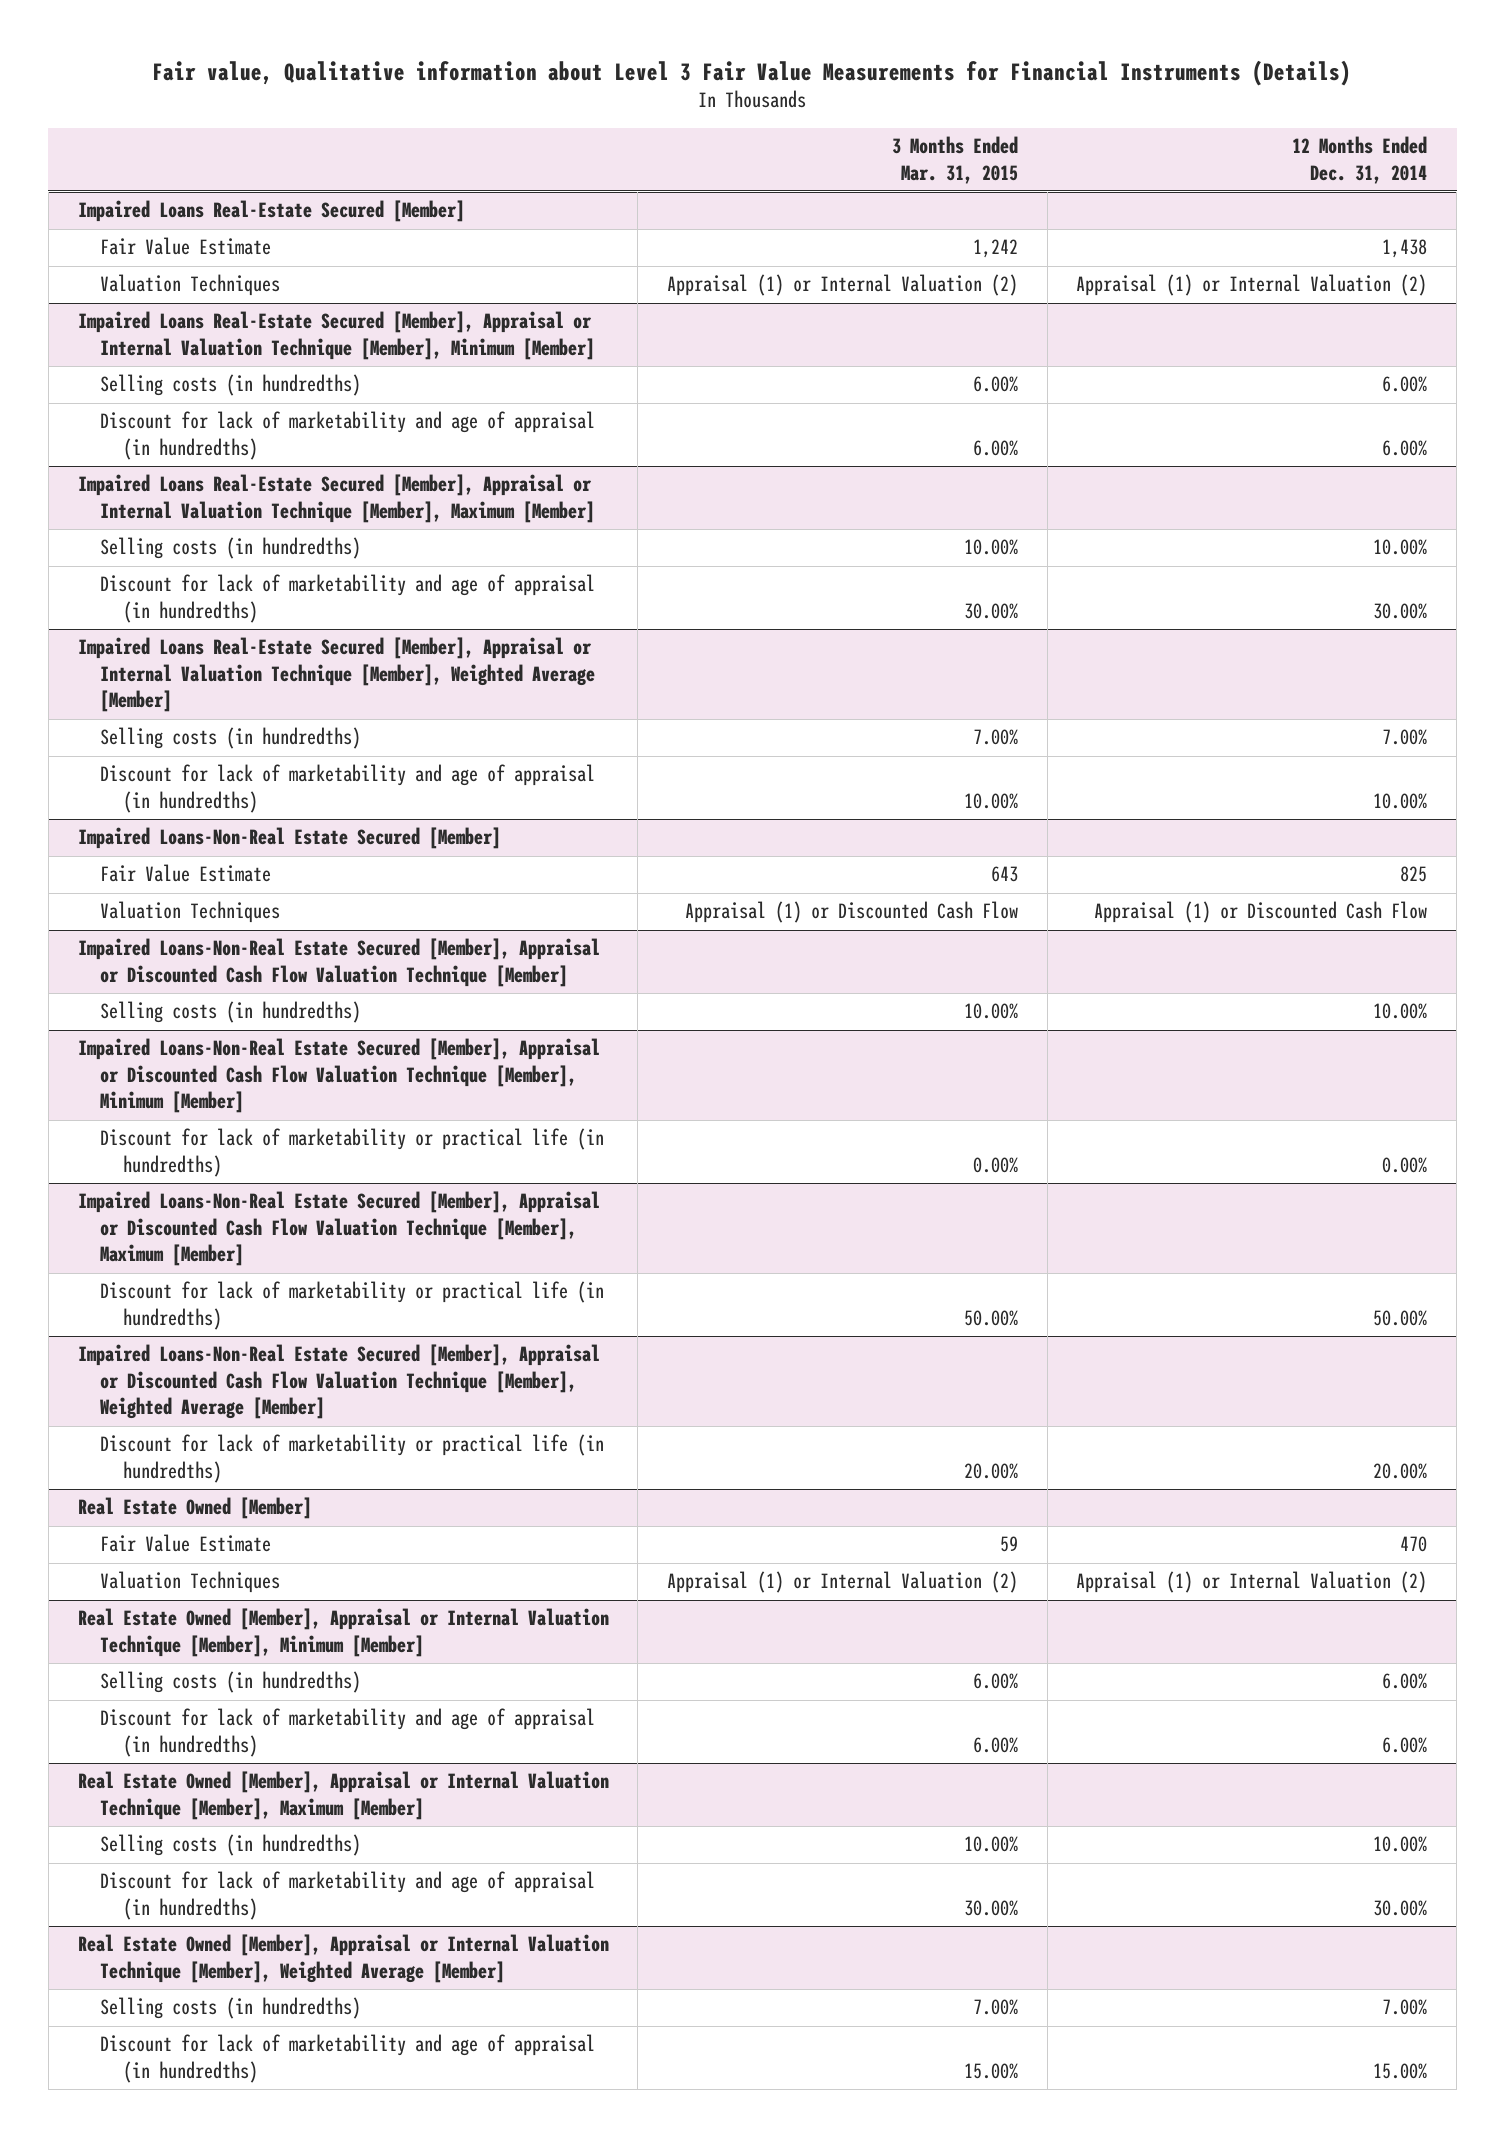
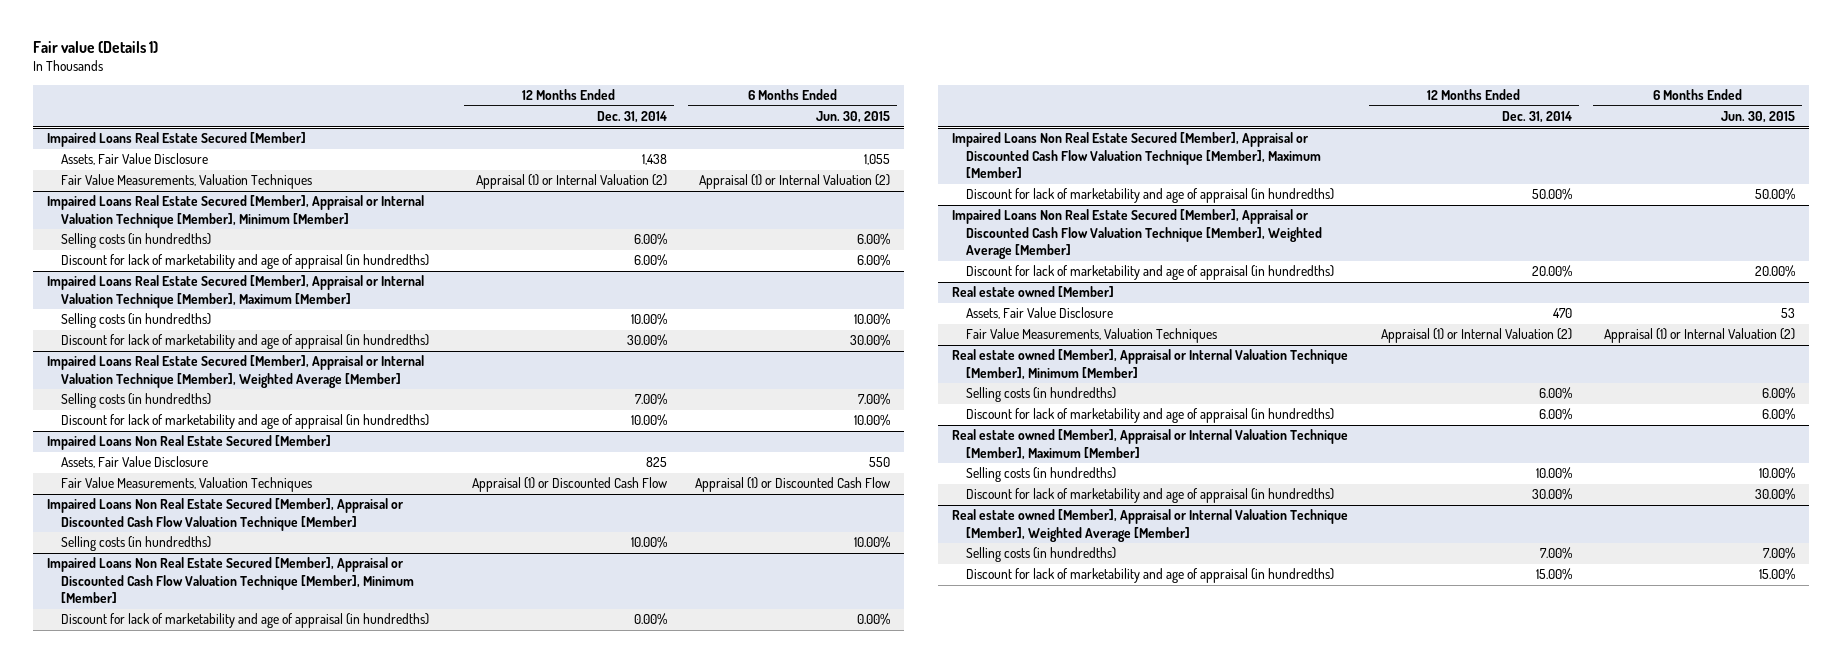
- Fair value, Qualitative information about Level 3 Fair Value Measurements for Financial Instruments (Details)
+ Fair value (Details 1)
- | 3 Months Ended Mar. 31, 2015 | 12 Months Ended Dec. 31, 2014
+ | 12 Months Ended Dec. 31, 2014 | 6 Months Ended Jun. 30, 2015
- Impaired Loans Real-Estate Secured [Member]
- Fair Value Estimate | 1,242 | 1,438
- Valuation Techniques | Appraisal (1) or Internal Valuation (2) | Appraisal (1) or Internal Valuation (2)
- Impaired Loans Real-Estate Secured [Member], Appraisal or Internal Valuation Technique [Member], Minimum [Member]
+ Impaired Loans Real Estate Secured [Member]
+ Assets, Fair Value Disclosure | 1,438 | 1,055
+ Fair Value Measurements, Valuation Techniques | Appraisal (1) or Internal Valuation (2) | Appraisal (1) or Internal Valuation (2)
+ Impaired Loans Real Estate Secured [Member], Appraisal or Internal Valuation Technique [Member], Minimum [Member]
- Impaired Loans Real-Estate Secured [Member], Appraisal or Internal Valuation Technique [Member], Maximum [Member]
+ Impaired Loans Real Estate Secured [Member], Appraisal or Internal Valuation Technique [Member], Maximum [Member]
- Impaired Loans Real-Estate Secured [Member], Appraisal or Internal Valuation Technique [Member], Weighted Average [Member]
+ Impaired Loans Real Estate Secured [Member], Appraisal or Internal Valuation Technique [Member], Weighted Average [Member]
- Impaired Loans-Non-Real Estate Secured [Member]
- Fair Value Estimate | 643 | 825
- Valuation Techniques | Appraisal (1) or Discounted Cash Flow | Appraisal (1) or Discounted Cash Flow
- Impaired Loans-Non-Real Estate Secured [Member], Appraisal or Discounted Cash Flow Valuation Technique [Member]
+ Impaired Loans Non Real Estate Secured [Member]
+ Assets, Fair Value Disclosure | 825 | 550
+ Fair Value Measurements, Valuation Techniques | Appraisal (1) or Discounted Cash Flow | Appraisal (1) or Discounted Cash Flow
+ Impaired Loans Non Real Estate Secured [Member], Appraisal or Discounted Cash Flow Valuation Technique [Member]
- Impaired Loans-Non-Real Estate Secured [Member], Appraisal or Discounted Cash Flow Valuation Technique [Member], Minimum [Member]
- Discount for lack of marketability or practical life (in hundredths) | 0.00% | 0.00%
- Impaired Loans-Non-Real Estate Secured [Member], Appraisal or Discounted Cash Flow Valuation Technique [Member], Maximum [Member]
- Discount for lack of marketability or practical life (in hundredths) | 50.00% | 50.00%
- Impaired Loans-Non-Real Estate Secured [Member], Appraisal or Discounted Cash Flow Valuation Technique [Member], Weighted Average [Member]
- Discount for lack of marketability or practical life (in hundredths) | 20.00% | 20.00%
- Real Estate Owned [Member]
- Fair Value Estimate | 59 | 470
- Valuation Techniques | Appraisal (1) or Internal Valuation (2) | Appraisal (1) or Internal Valuation (2)
- Real Estate Owned [Member], Appraisal or Internal Valuation Technique [Member], Minimum [Member]
+ Impaired Loans Non Real Estate Secured [Member], Appraisal or Discounted Cash Flow Valuation Technique [Member], Minimum [Member]
+ Discount for lack of marketability and age of appraisal (in hundredths) | 0.00% | 0.00%
+ Impaired Loans Non Real Estate Secured [Member], Appraisal or Discounted Cash Flow Valuation Technique [Member], Maximum [Member]
+ Discount for lack of marketability and age of appraisal (in hundredths) | 50.00% | 50.00%
+ Impaired Loans Non Real Estate Secured [Member], Appraisal or Discounted Cash Flow Valuation Technique [Member], Weighted Average [Member]
+ Discount for lack of marketability and age of appraisal (in hundredths) | 20.00% | 20.00%
+ Real estate owned [Member]
+ Assets, Fair Value Disclosure | 470 | 53
+ Fair Value Measurements, Valuation Techniques | Appraisal (1) or Internal Valuation (2) | Appraisal (1) or Internal Valuation (2)
+ Real estate owned [Member], Appraisal or Internal Valuation Technique [Member], Minimum [Member]
- Real Estate Owned [Member], Appraisal or Internal Valuation Technique [Member], Maximum [Member]
+ Real estate owned [Member], Appraisal or Internal Valuation Technique [Member], Maximum [Member]
- Real Estate Owned [Member], Appraisal or Internal Valuation Technique [Member], Weighted Average [Member]
+ Real estate owned [Member], Appraisal or Internal Valuation Technique [Member], Weighted Average [Member]

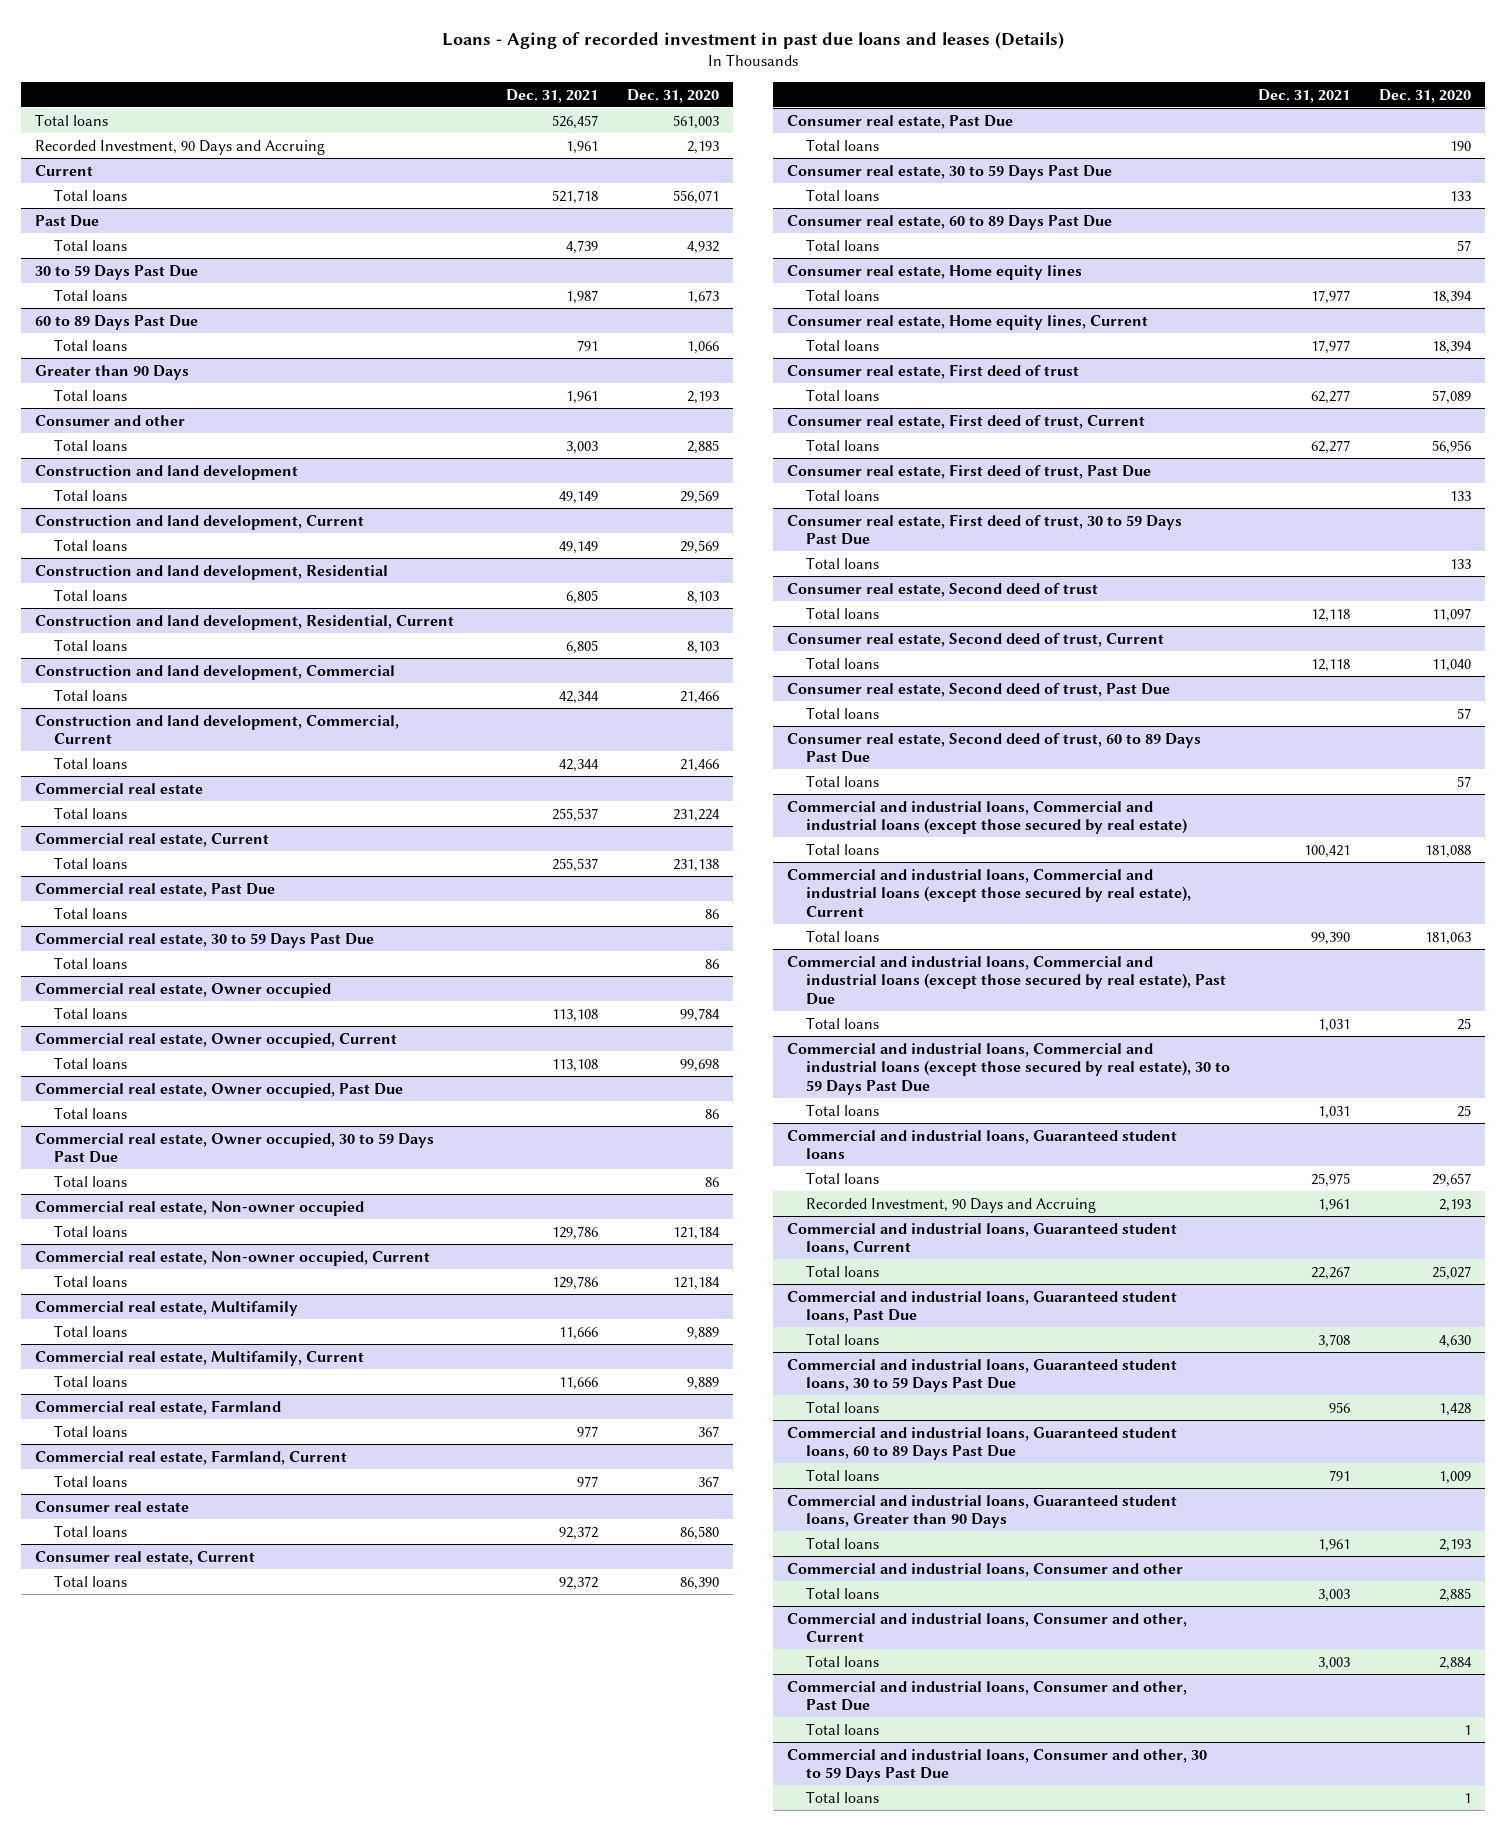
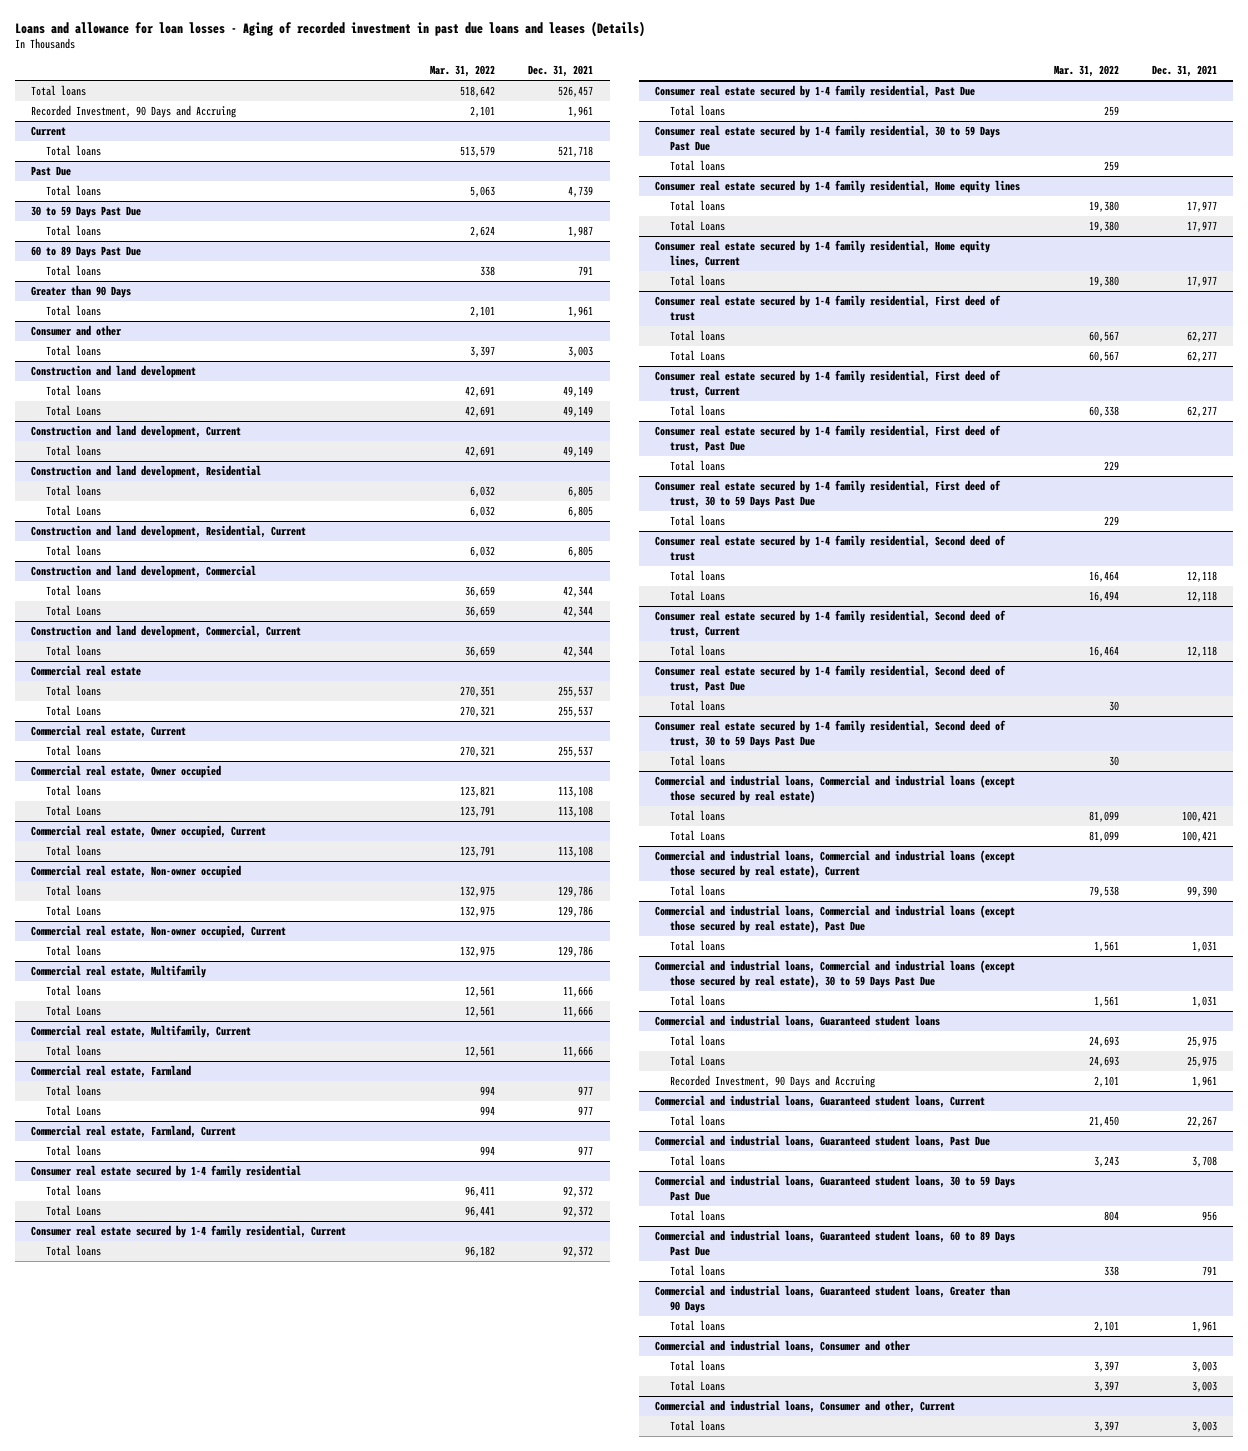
- Loans - Aging of recorded investment in past due loans and leases (Details)
+ Loans and allowance for loan losses - Aging of recorded investment in past due loans and leases (Details)
- | Dec. 31, 2021 | Dec. 31, 2020
+ | Mar. 31, 2022 | Dec. 31, 2021
@ Construction and land development
+ Total Loans | 42,691 | 49,149
@ Construction and land development, Residential
+ Total Loans | 6,032 | 6,805
@ Construction and land development, Commercial
+ Total Loans | 36,659 | 42,344
@ Commercial real estate
+ Total Loans | 270,321 | 255,537
- Commercial real estate, Past Due
- Total loans | | 86
- Commercial real estate, 30 to 59 Days Past Due
- Total loans | | 86
@ Commercial real estate, Owner occupied
+ Total Loans | 123,791 | 113,108
- Commercial real estate, Owner occupied, Past Due
- Total loans | | 86
- Commercial real estate, Owner occupied, 30 to 59 Days Past Due
- Total loans | | 86
@ Commercial real estate, Non-owner occupied
+ Total Loans | 132,975 | 129,786
@ Commercial real estate, Multifamily
+ Total Loans | 12,561 | 11,666
@ Commercial real estate, Farmland
+ Total Loans | 994 | 977
- Consumer real estate
+ Consumer real estate secured by 1-4 family residential
- Consumer real estate, Current
+ Total Loans | 96,441 | 92,372
+ Consumer real estate secured by 1-4 family residential, Current
- Consumer real estate, Past Due
- Total loans | | 190
- Consumer real estate, 30 to 59 Days Past Due
+ Consumer real estate secured by 1-4 family residential, Past Due
- Consumer real estate, 60 to 89 Days Past Due
+ Consumer real estate secured by 1-4 family residential, 30 to 59 Days Past Due
- Consumer real estate, Home equity lines
+ Consumer real estate secured by 1-4 family residential, Home equity lines
- Consumer real estate, Home equity lines, Current
+ Total Loans | 19,380 | 17,977
+ Consumer real estate secured by 1-4 family residential, Home equity lines, Current
- Consumer real estate, First deed of trust
+ Consumer real estate secured by 1-4 family residential, First deed of trust
- Consumer real estate, First deed of trust, Current
+ Total Loans | 60,567 | 62,277
+ Consumer real estate secured by 1-4 family residential, First deed of trust, Current
- Consumer real estate, First deed of trust, Past Due
+ Consumer real estate secured by 1-4 family residential, First deed of trust, Past Due
- Consumer real estate, First deed of trust, 30 to 59 Days Past Due
+ Consumer real estate secured by 1-4 family residential, First deed of trust, 30 to 59 Days Past Due
- Consumer real estate, Second deed of trust
+ Consumer real estate secured by 1-4 family residential, Second deed of trust
- Consumer real estate, Second deed of trust, Current
+ Total Loans | 16,494 | 12,118
+ Consumer real estate secured by 1-4 family residential, Second deed of trust, Current
- Consumer real estate, Second deed of trust, Past Due
+ Consumer real estate secured by 1-4 family residential, Second deed of trust, Past Due
- Consumer real estate, Second deed of trust, 60 to 89 Days Past Due
+ Consumer real estate secured by 1-4 family residential, Second deed of trust, 30 to 59 Days Past Due
@ Commercial and industrial loans, Commercial and industrial loans (except those secured by real estate)
+ Total Loans | 81,099 | 100,421
@ Commercial and industrial loans, Guaranteed student loans
+ Total Loans | 24,693 | 25,975
@ Commercial and industrial loans, Consumer and other
+ Total Loans | 3,397 | 3,003
- Commercial and industrial loans, Consumer and other, Past Due
- Total loans | | 1
- Commercial and industrial loans, Consumer and other, 30 to 59 Days Past Due
- Total loans | | 1

